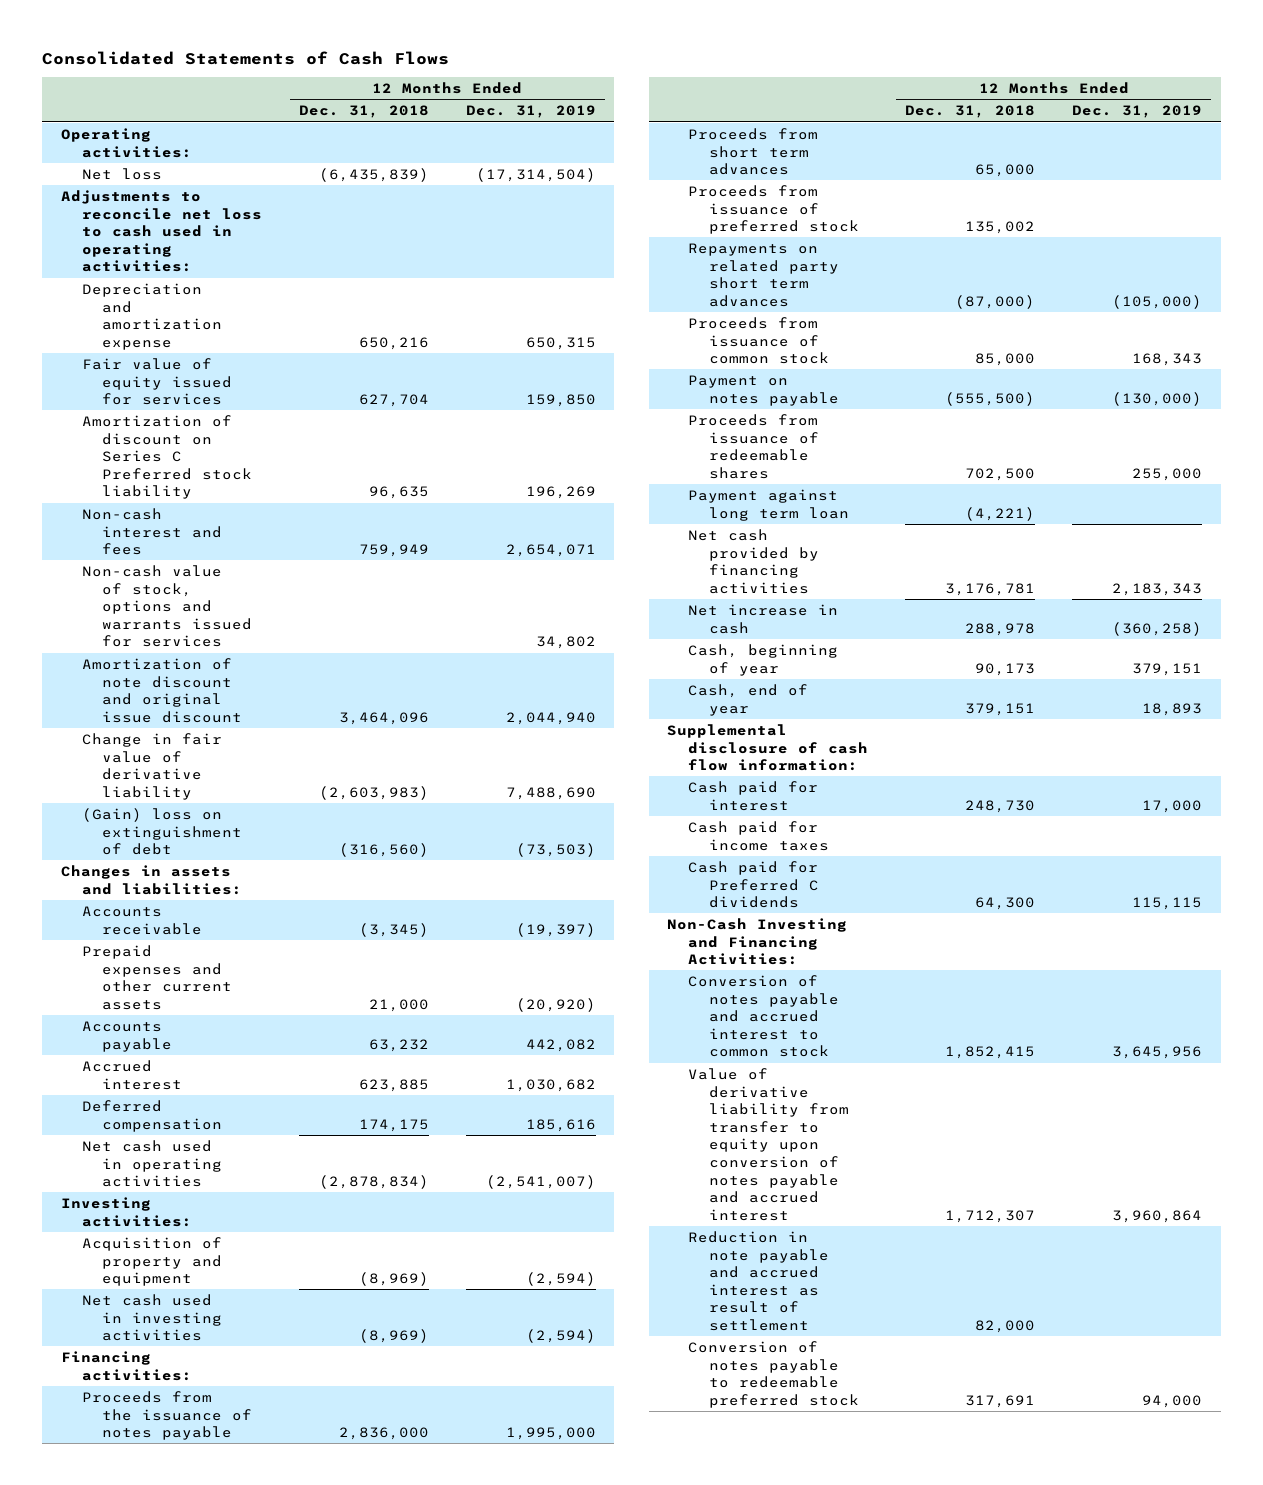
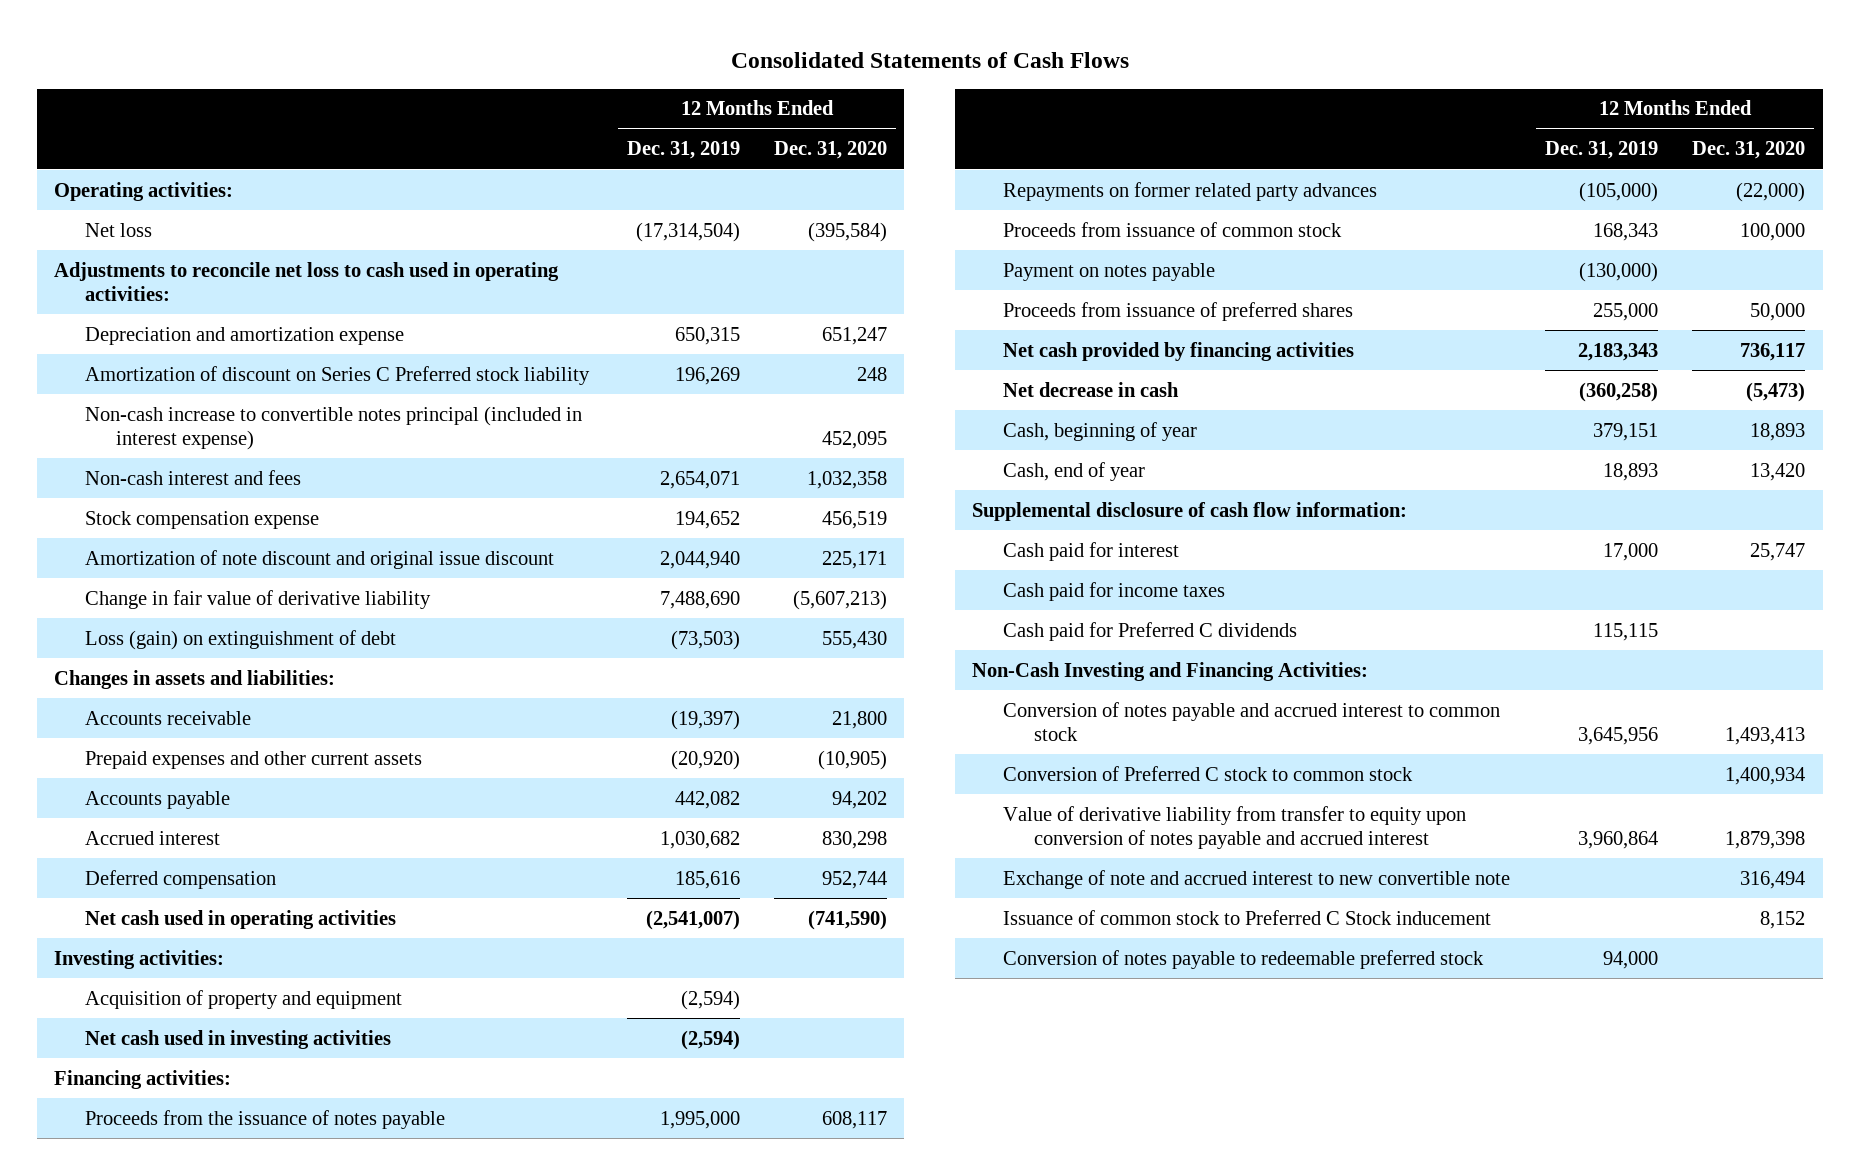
- | 12 Months Ended Dec. 31, 2018 | 12 Months Ended Dec. 31, 2019
+ | 12 Months Ended Dec. 31, 2019 | 12 Months Ended Dec. 31, 2020
- Fair value of equity issued for services | 627,704 | 159,850
+ Non-cash increase to convertible notes principal (included in interest expense) | | 452,095
- Non-cash value of stock, options and warrants issued for services | | 34,802
+ Stock compensation expense | 194,652 | 456,519
- (Gain) loss on extinguishment of debt | (316,560) | (73,503)
+ Loss (gain) on extinguishment of debt | (73,503) | 555,430
- Proceeds from short term advances | 65,000 |
- Proceeds from issuance of preferred stock | 135,002 |
- Repayments on related party short term advances | (87,000) | (105,000)
+ Repayments on former related party advances | (105,000) | (22,000)
- Proceeds from issuance of redeemable shares | 702,500 | 255,000
- Payment against long term loan | (4,221) |
+ Proceeds from issuance of preferred shares | 255,000 | 50,000
- Net increase in cash | 288,978 | (360,258)
+ Net decrease in cash | (360,258) | (5,473)
+ Conversion of Preferred C stock to common stock | | 1,400,934
- Reduction in note payable and accrued interest as result of settlement | 82,000 |
+ Exchange of note and accrued interest to new convertible note | | 316,494
+ Issuance of common stock to Preferred C Stock inducement | | 8,152

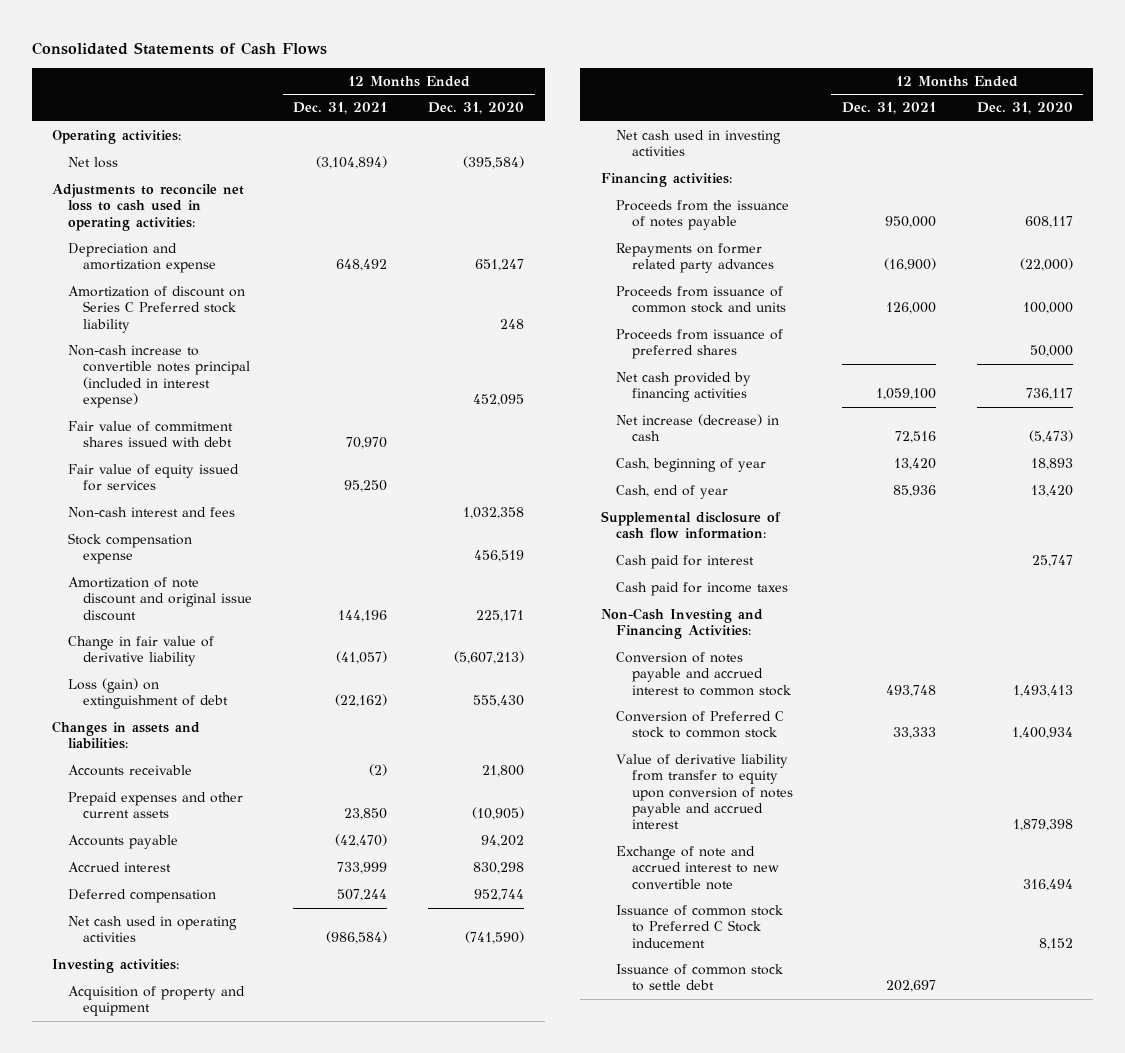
- | 12 Months Ended Dec. 31, 2019 | 12 Months Ended Dec. 31, 2020
+ | 12 Months Ended Dec. 31, 2021 | 12 Months Ended Dec. 31, 2020
+ Fair value of commitment shares issued with debt | 70,970 |
+ Fair value of equity issued for services | 95,250 |
- Proceeds from issuance of common stock | 168,343 | 100,000
- Payment on notes payable | (130,000) |
+ Proceeds from issuance of common stock and units | 126,000 | 100,000
- Net decrease in cash | (360,258) | (5,473)
+ Net increase (decrease) in cash | 72,516 | (5,473)
- Cash paid for Preferred C dividends | 115,115 |
- Conversion of notes payable to redeemable preferred stock | 94,000 |
+ Issuance of common stock to settle debt | 202,697 |

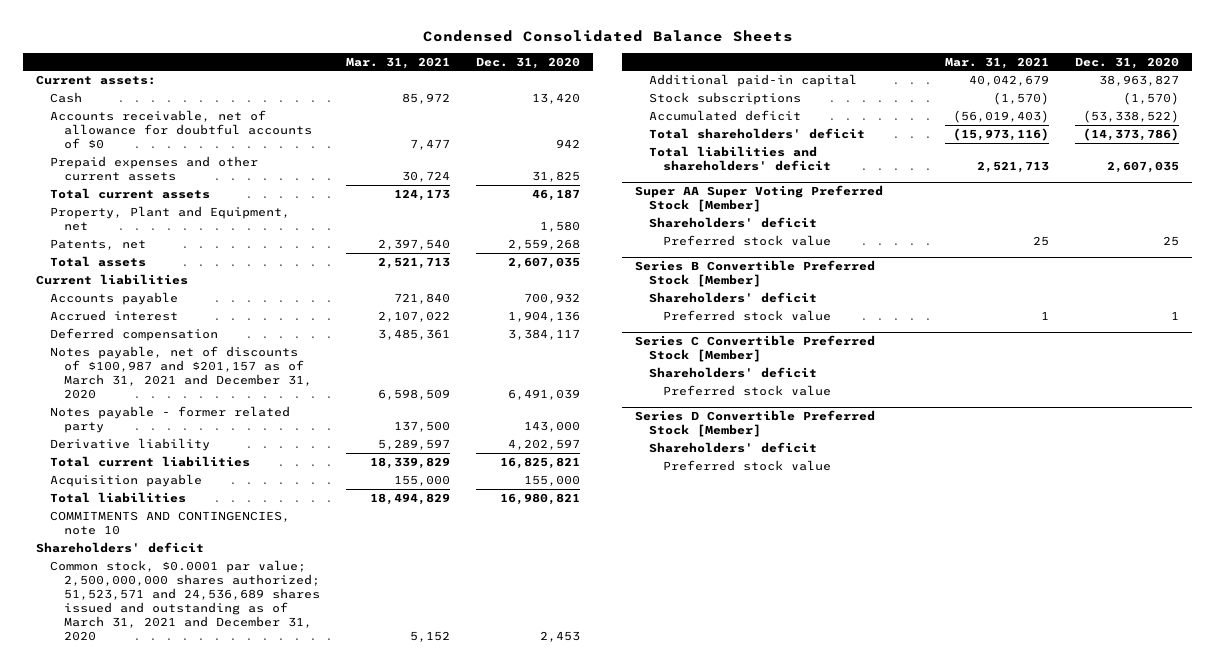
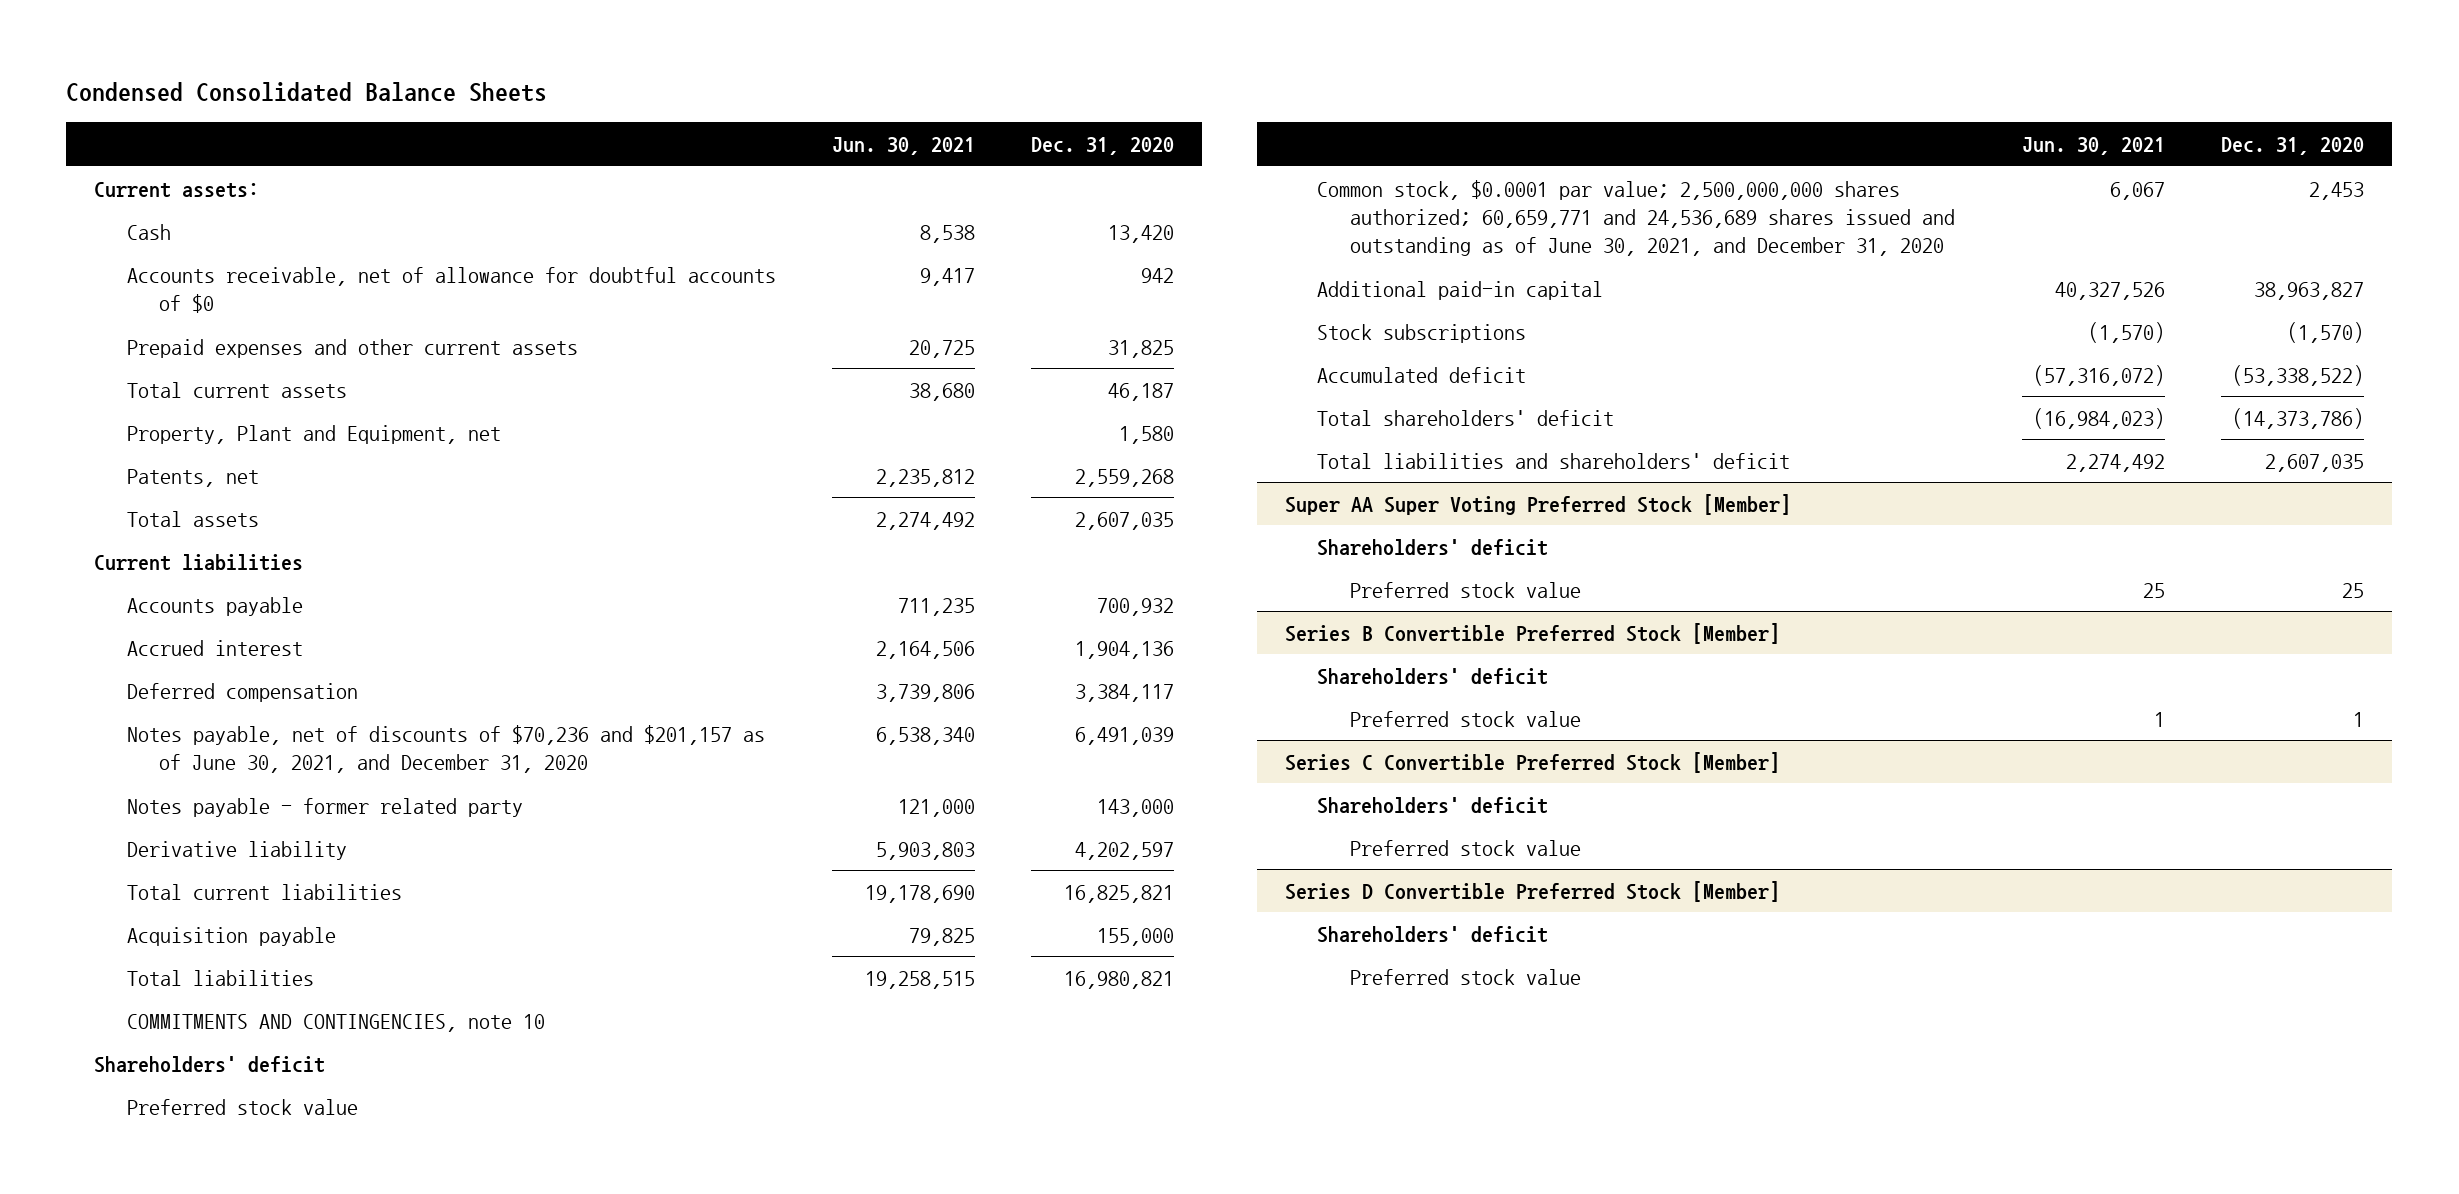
- | Mar. 31, 2021 | Dec. 31, 2020
+ | Jun. 30, 2021 | Dec. 31, 2020
- Notes payable, net of discounts of $100,987 and $201,157 as of March 31, 2021 and December 31, 2020 | 6,598,509 | 6,491,039
+ Notes payable, net of discounts of $70,236 and $201,157 as of June 30, 2021, and December 31, 2020 | 6,538,340 | 6,491,039
- Common stock, $0.0001 par value; 2,500,000,000 shares authorized; 51,523,571 and 24,536,689 shares issued and outstanding as of March 31, 2021 and December 31, 2020 | 5,152 | 2,453
+ Preferred stock value
+ Common stock, $0.0001 par value; 2,500,000,000 shares authorized; 60,659,771 and 24,536,689 shares issued and outstanding as of June 30, 2021, and December 31, 2020 | 6,067 | 2,453

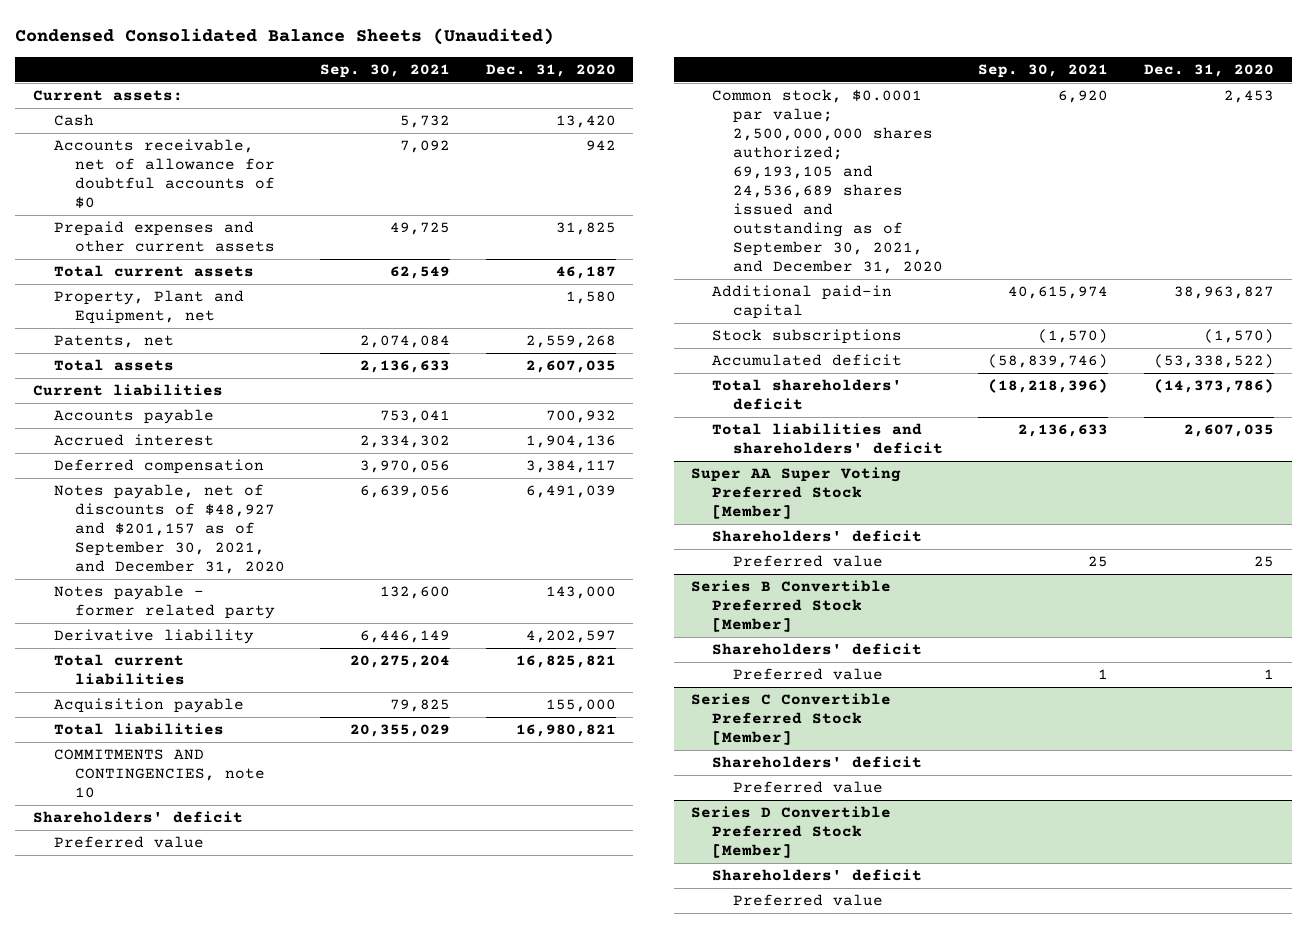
- Condensed Consolidated Balance Sheets
+ Condensed Consolidated Balance Sheets (Unaudited)
- | Jun. 30, 2021 | Dec. 31, 2020
+ | Sep. 30, 2021 | Dec. 31, 2020
- Notes payable, net of discounts of $70,236 and $201,157 as of June 30, 2021, and December 31, 2020 | 6,538,340 | 6,491,039
+ Notes payable, net of discounts of $48,927 and $201,157 as of September 30, 2021, and December 31, 2020 | 6,639,056 | 6,491,039
- Preferred stock value
- Common stock, $0.0001 par value; 2,500,000,000 shares authorized; 60,659,771 and 24,536,689 shares issued and outstanding as of June 30, 2021, and December 31, 2020 | 6,067 | 2,453
+ Preferred value
+ Common stock, $0.0001 par value; 2,500,000,000 shares authorized; 69,193,105 and 24,536,689 shares issued and outstanding as of September 30, 2021, and December 31, 2020 | 6,920 | 2,453
@ Super AA Super Voting Preferred Stock [Member]
- Preferred stock value | 25 | 25
+ Preferred value | 25 | 25
@ Series B Convertible Preferred Stock [Member]
- Preferred stock value | 1 | 1
+ Preferred value | 1 | 1
@ Series C Convertible Preferred Stock [Member]
- Preferred stock value
+ Preferred value
@ Series D Convertible Preferred Stock [Member]
- Preferred stock value
+ Preferred value

